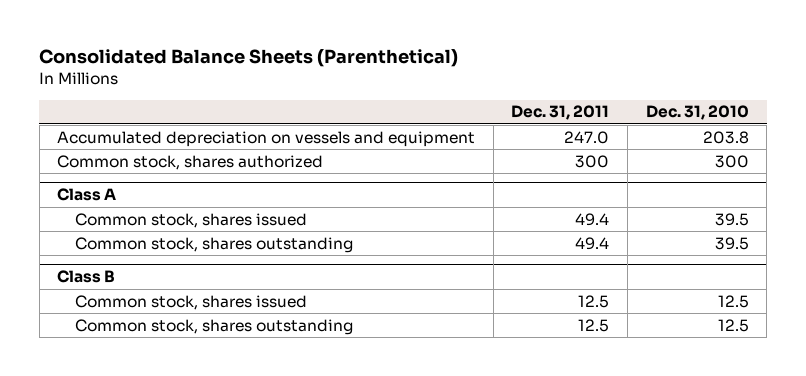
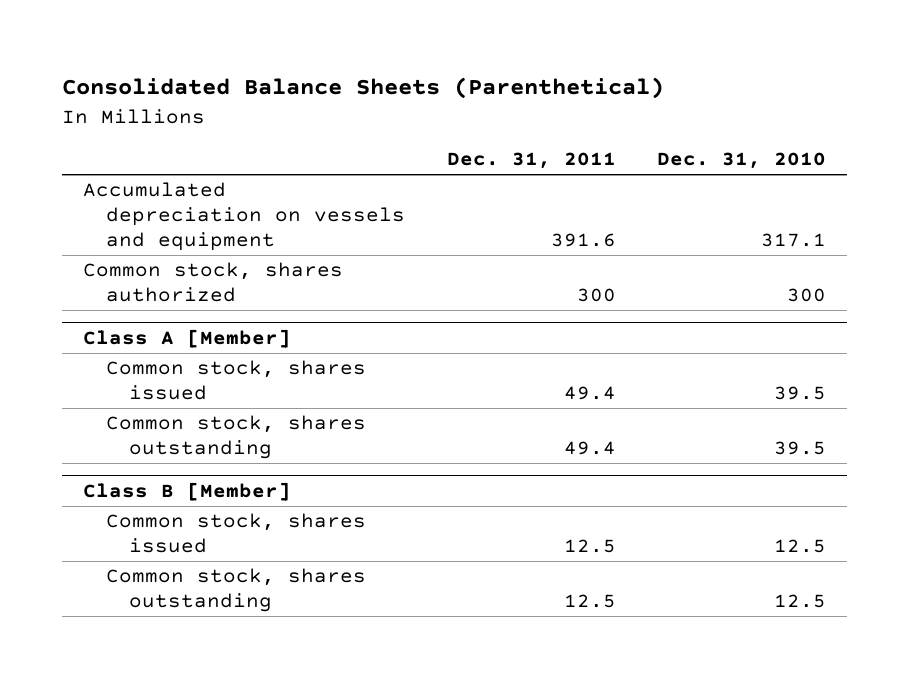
- Accumulated depreciation on vessels and equipment | 247.0 | 203.8
+ Accumulated depreciation on vessels and equipment | 391.6 | 317.1
- Class A
+ Class A [Member]
- Class B
+ Class B [Member]

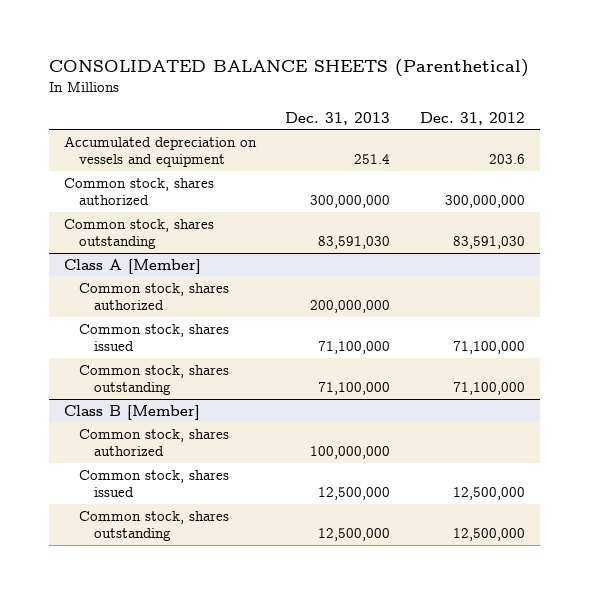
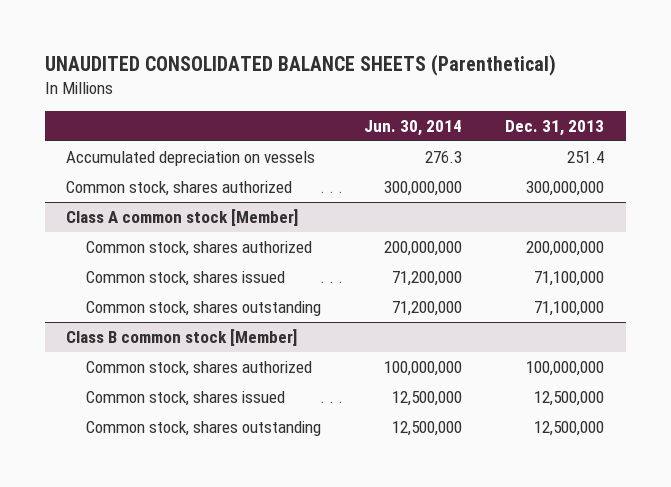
- CONSOLIDATED BALANCE SHEETS (Parenthetical)
+ UNAUDITED CONSOLIDATED BALANCE SHEETS (Parenthetical)
- | Dec. 31, 2013 | Dec. 31, 2012
+ | Jun. 30, 2014 | Dec. 31, 2013
- Accumulated depreciation on vessels and equipment | 251.4 | 203.6
+ Accumulated depreciation on vessels | 276.3 | 251.4
- Common stock, shares outstanding | 83,591,030 | 83,591,030
- Class A [Member]
+ Class A common stock [Member]
- Class B [Member]
+ Class B common stock [Member]

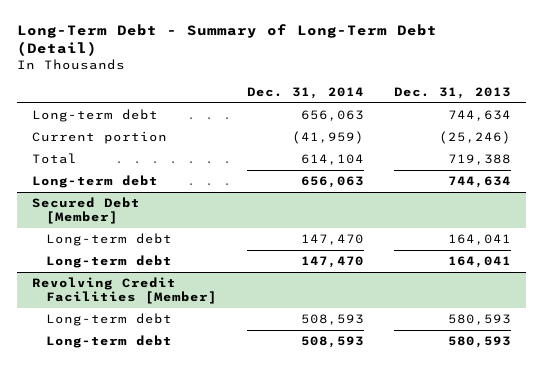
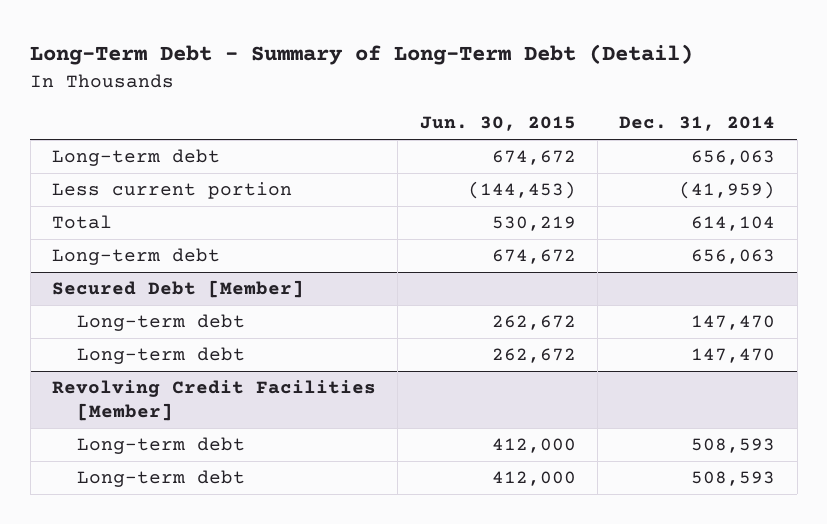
- | Dec. 31, 2014 | Dec. 31, 2013
+ | Jun. 30, 2015 | Dec. 31, 2014
- Current portion | (41,959) | (25,246)
+ Less current portion | (144,453) | (41,959)

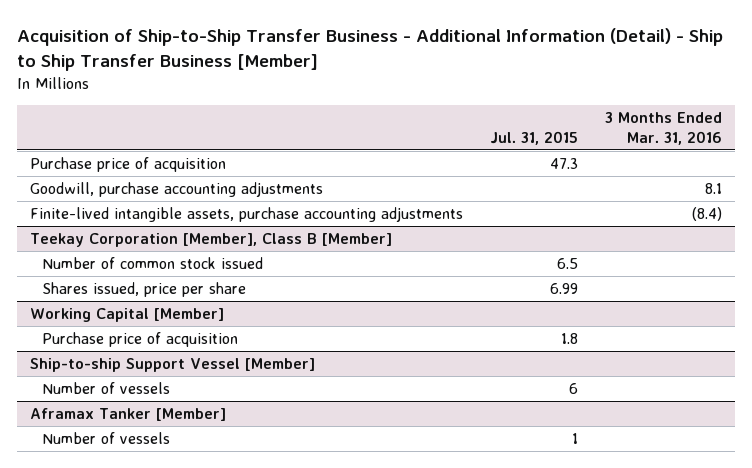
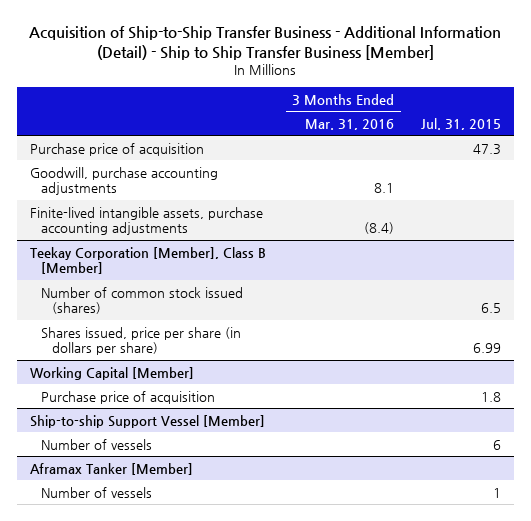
- | Jul. 31, 2015 | 3 Months Ended Mar. 31, 2016
+ | 3 Months Ended Mar. 31, 2016 | Jul. 31, 2015
@ Teekay Corporation [Member], Class B [Member]
- Number of common stock issued | 6.5 |
- Shares issued, price per share | 6.99 |
+ Number of common stock issued (shares) | | 6.5
+ Shares issued, price per share (in dollars per share) | | 6.99

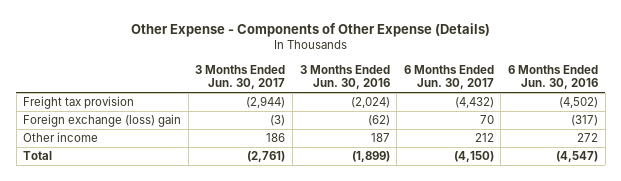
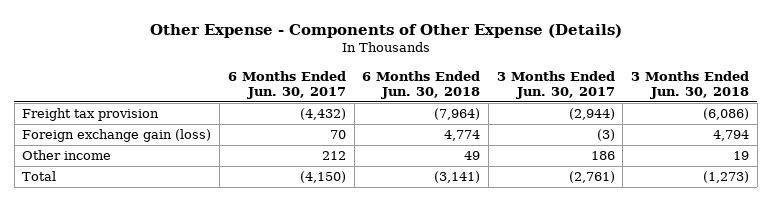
- | 3 Months Ended Jun. 30, 2017 | 3 Months Ended Jun. 30, 2016 | 6 Months Ended Jun. 30, 2017 | 6 Months Ended Jun. 30, 2016
+ | 6 Months Ended Jun. 30, 2017 | 6 Months Ended Jun. 30, 2018 | 3 Months Ended Jun. 30, 2017 | 3 Months Ended Jun. 30, 2018
- Foreign exchange (loss) gain | (3) | (62) | 70 | (317)
+ Foreign exchange gain (loss) | 70 | 4,774 | (3) | 4,794

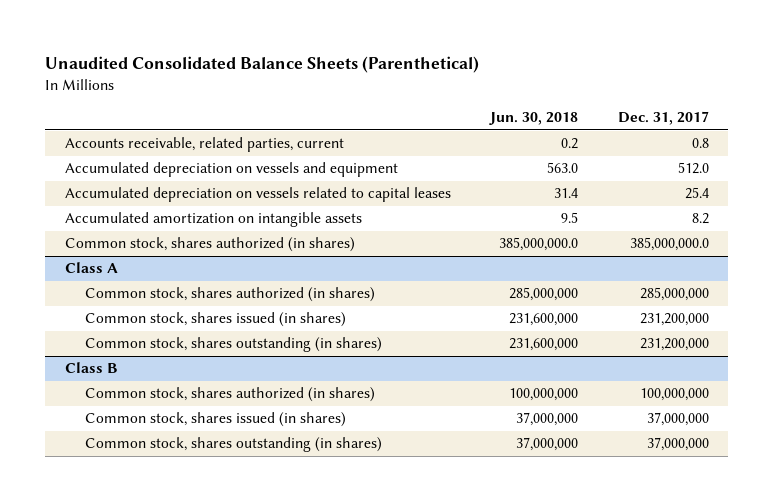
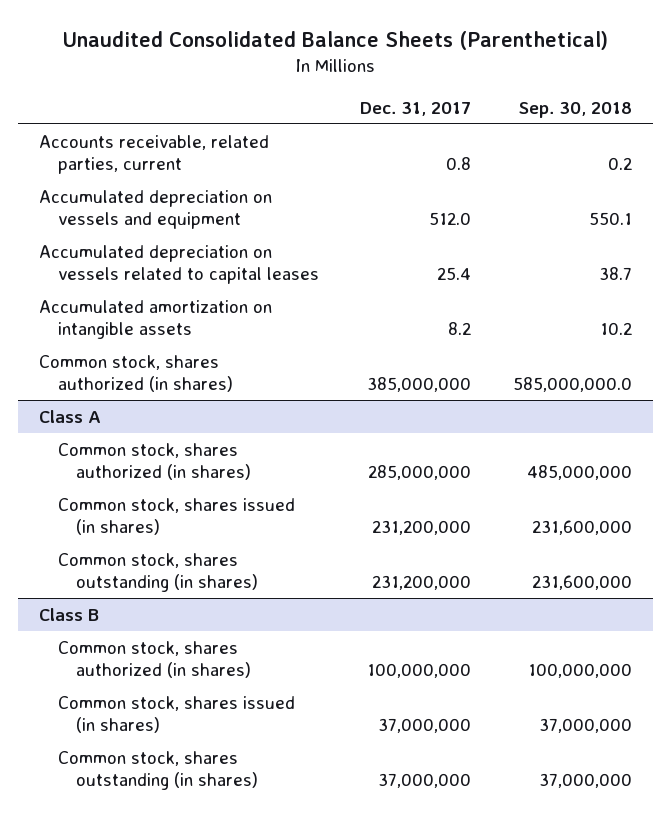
- | Jun. 30, 2018 | Dec. 31, 2017
+ | Dec. 31, 2017 | Sep. 30, 2018
- Common stock, shares authorized (in shares) | 385,000,000.0 | 385,000,000.0
+ Common stock, shares authorized (in shares) | 385,000,000 | 585,000,000.0

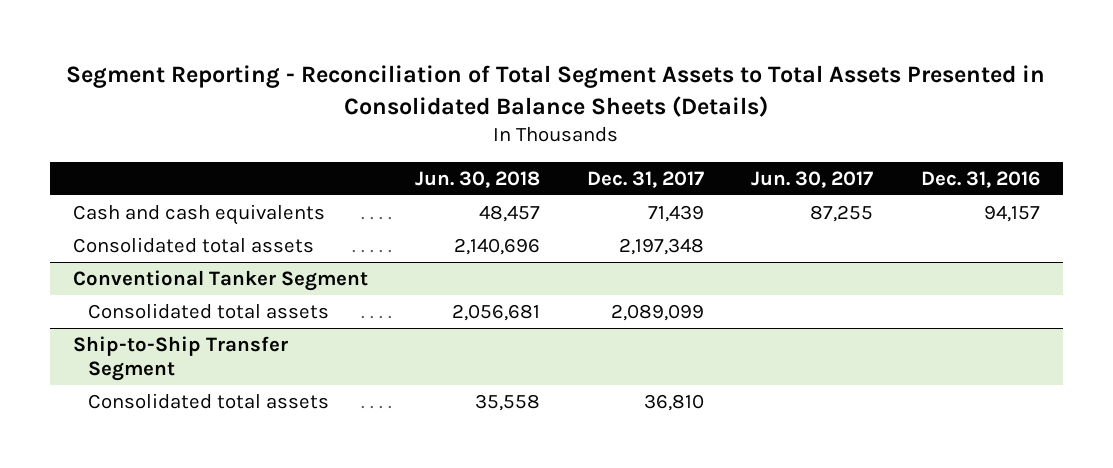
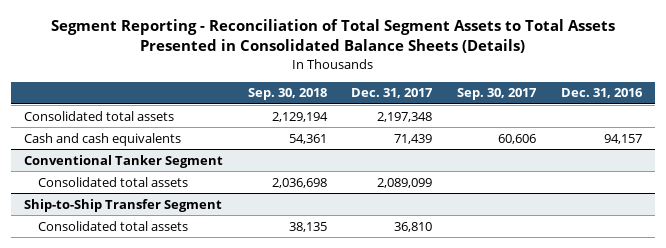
- | Jun. 30, 2018 | Dec. 31, 2017 | Jun. 30, 2017 | Dec. 31, 2016
+ | Sep. 30, 2018 | Dec. 31, 2017 | Sep. 30, 2017 | Dec. 31, 2016
moved down: Cash and cash equivalents | 54,361 | 71,439 | 60,606 | 94,157

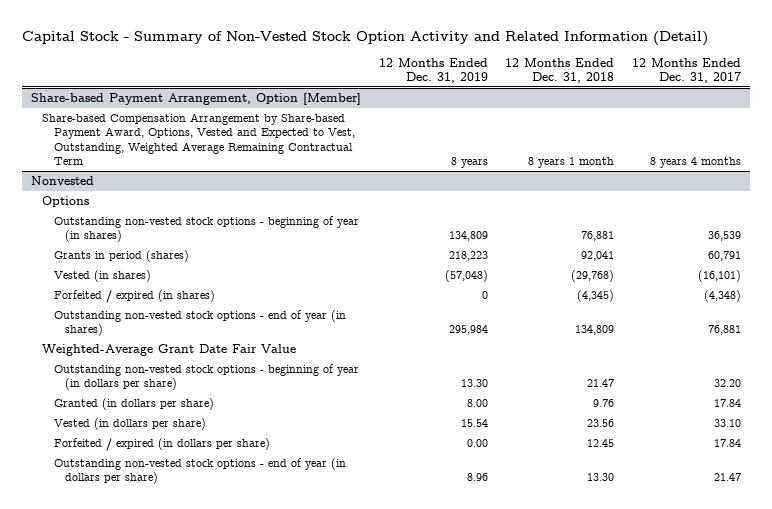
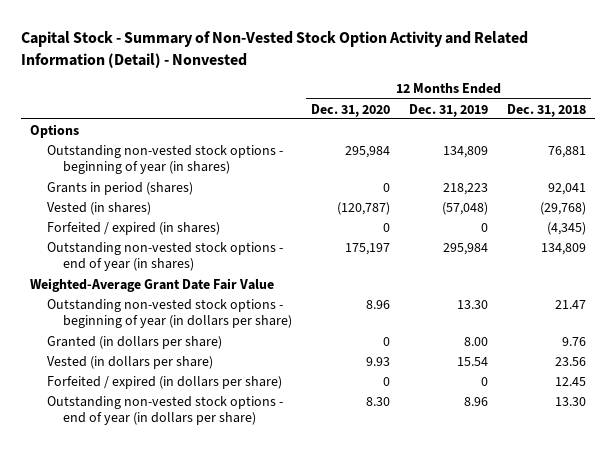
- Capital Stock - Summary of Non-Vested Stock Option Activity and Related Information (Detail)
+ Capital Stock - Summary of Non-Vested Stock Option Activity and Related Information (Detail) - Nonvested
- | 12 Months Ended Dec. 31, 2019 | 12 Months Ended Dec. 31, 2018 | 12 Months Ended Dec. 31, 2017
+ | 12 Months Ended Dec. 31, 2020 | 12 Months Ended Dec. 31, 2019 | 12 Months Ended Dec. 31, 2018
- Share-based Payment Arrangement, Option [Member]
- Share-based Compensation Arrangement by Share-based Payment Award, Options, Vested and Expected to Vest, Outstanding, Weighted Average Remaining Contractual Term | 8 years | 8 years 1 month | 8 years 4 months
- Nonvested
- Forfeited / expired (in dollars per share) | 0.00 | 12.45 | 17.84
+ Forfeited / expired (in dollars per share) | 0 | 0 | 12.45

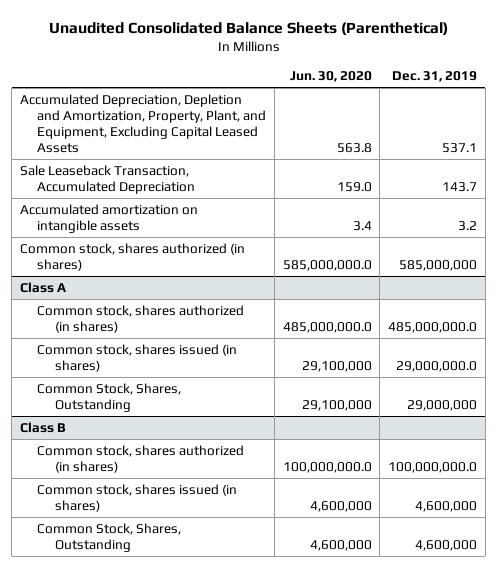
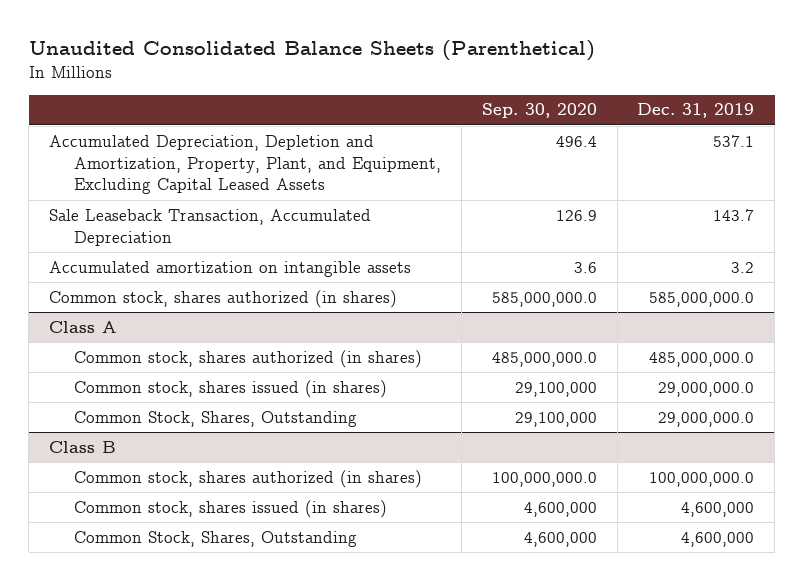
- | Jun. 30, 2020 | Dec. 31, 2019
+ | Sep. 30, 2020 | Dec. 31, 2019
- Common stock, shares authorized (in shares) | 585,000,000.0 | 585,000,000
+ Common stock, shares authorized (in shares) | 585,000,000.0 | 585,000,000.0
@ Class A
- Common Stock, Shares, Outstanding | 29,100,000 | 29,000,000
+ Common Stock, Shares, Outstanding | 29,100,000 | 29,000,000.0

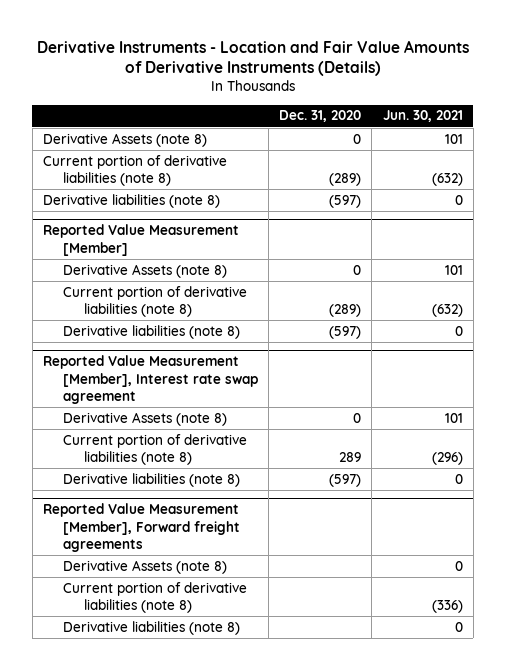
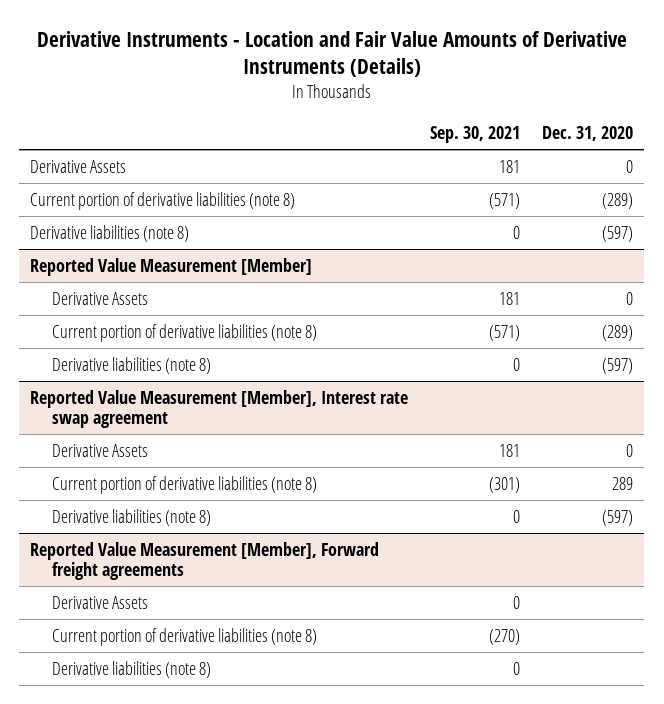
- | Dec. 31, 2020 | Jun. 30, 2021
+ | Sep. 30, 2021 | Dec. 31, 2020
- Derivative Assets (note 8) | 0 | 101
+ Derivative Assets | 181 | 0
@ Reported Value Measurement [Member]
- Derivative Assets (note 8) | 0 | 101
+ Derivative Assets | 181 | 0
@ Reported Value Measurement [Member], Interest rate swap agreement
- Derivative Assets (note 8) | 0 | 101
+ Derivative Assets | 181 | 0
@ Reported Value Measurement [Member], Forward freight agreements
- Derivative Assets (note 8) | | 0
+ Derivative Assets | 0 |

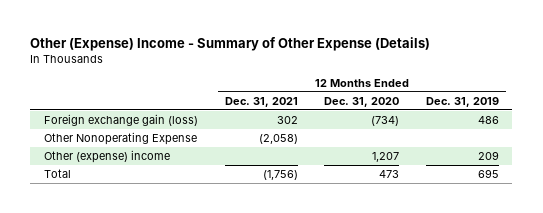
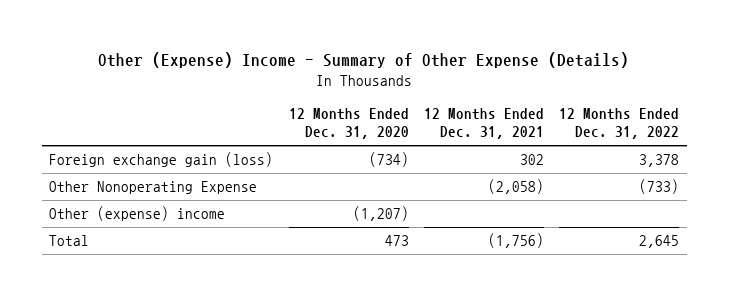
- | 12 Months Ended Dec. 31, 2021 | 12 Months Ended Dec. 31, 2020 | 12 Months Ended Dec. 31, 2019
+ | 12 Months Ended Dec. 31, 2020 | 12 Months Ended Dec. 31, 2021 | 12 Months Ended Dec. 31, 2022
- Other (expense) income | | 1,207 | 209
+ Other (expense) income | (1,207) | |

